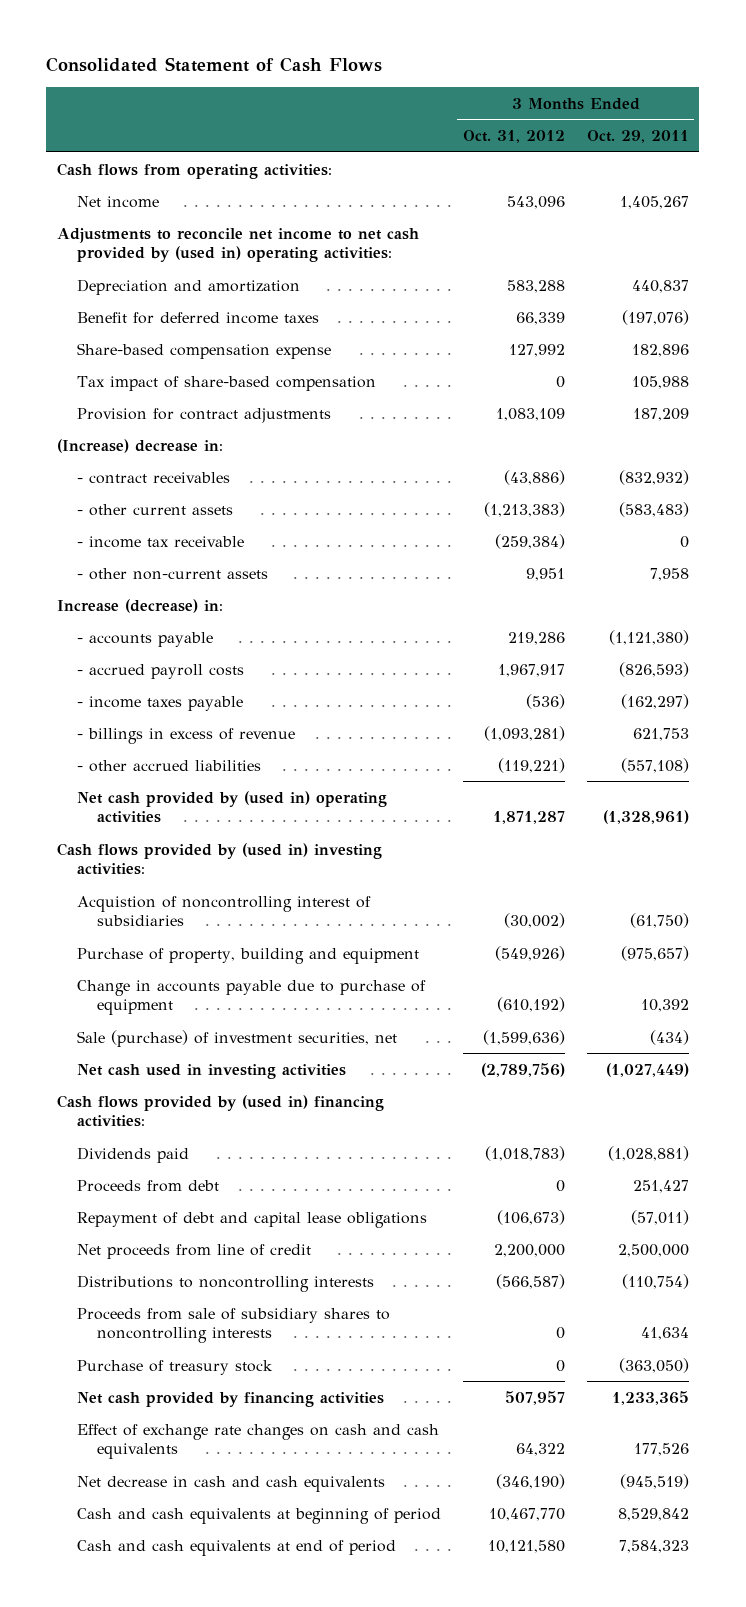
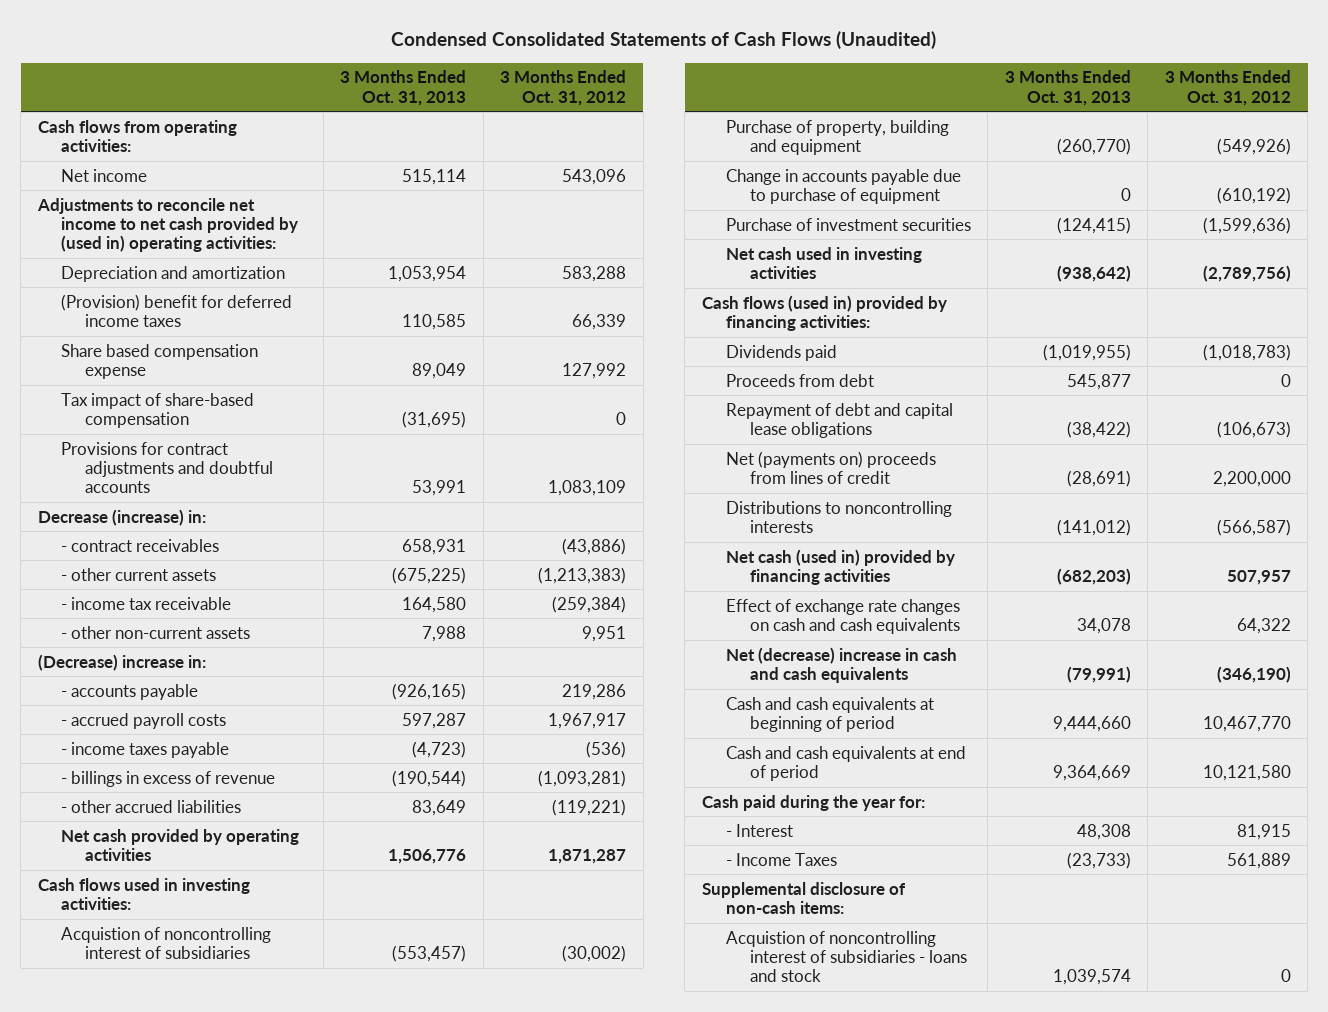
- Consolidated Statement of Cash Flows
+ Condensed Consolidated Statements of Cash Flows (Unaudited)
- | 3 Months Ended Oct. 31, 2012 | 3 Months Ended Oct. 29, 2011
+ | 3 Months Ended Oct. 31, 2013 | 3 Months Ended Oct. 31, 2012
- Benefit for deferred income taxes | 66,339 | (197,076)
- Share-based compensation expense | 127,992 | 182,896
+ (Provision) benefit for deferred income taxes | 110,585 | 66,339
+ Share based compensation expense | 89,049 | 127,992
- Provision for contract adjustments | 1,083,109 | 187,209
- (Increase) decrease in:
+ Provisions for contract adjustments and doubtful accounts | 53,991 | 1,083,109
+ Decrease (increase) in:
- Increase (decrease) in:
+ (Decrease) increase in:
- Net cash provided by (used in) operating activities | 1,871,287 | (1,328,961)
- Cash flows provided by (used in) investing activities:
+ Net cash provided by operating activities | 1,506,776 | 1,871,287
+ Cash flows used in investing activities:
- Sale (purchase) of investment securities, net | (1,599,636) | (434)
+ Purchase of investment securities | (124,415) | (1,599,636)
- Cash flows provided by (used in) financing activities:
+ Cash flows (used in) provided by financing activities:
- Net proceeds from line of credit | 2,200,000 | 2,500,000
+ Net (payments on) proceeds from lines of credit | (28,691) | 2,200,000
- Proceeds from sale of subsidiary shares to noncontrolling interests | 0 | 41,634
- Purchase of treasury stock | 0 | (363,050)
- Net cash provided by financing activities | 507,957 | 1,233,365
+ Net cash (used in) provided by financing activities | (682,203) | 507,957
- Net decrease in cash and cash equivalents | (346,190) | (945,519)
+ Net (decrease) increase in cash and cash equivalents | (79,991) | (346,190)
+ Cash paid during the year for:
+ - Interest | 48,308 | 81,915
+ - Income Taxes | (23,733) | 561,889
+ Supplemental disclosure of non-cash items:
+ Acquistion of noncontrolling interest of subsidiaries - loans and stock | 1,039,574 | 0

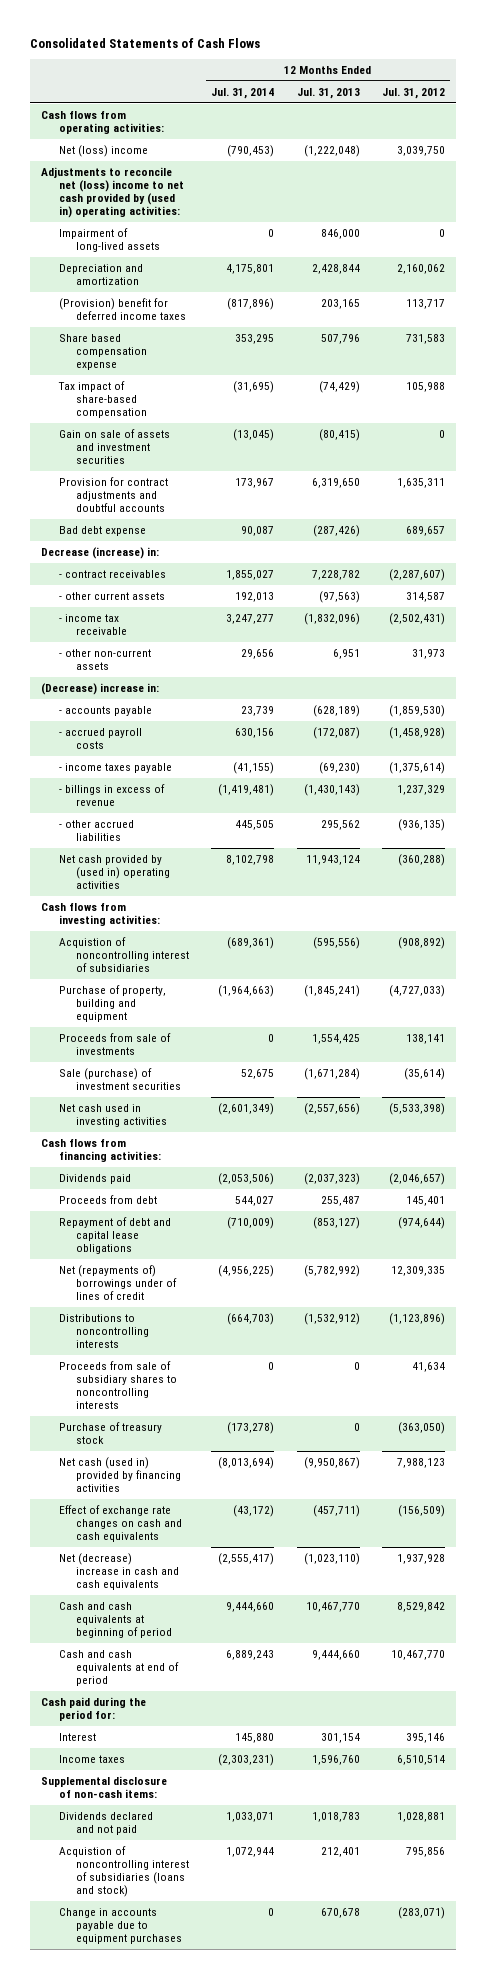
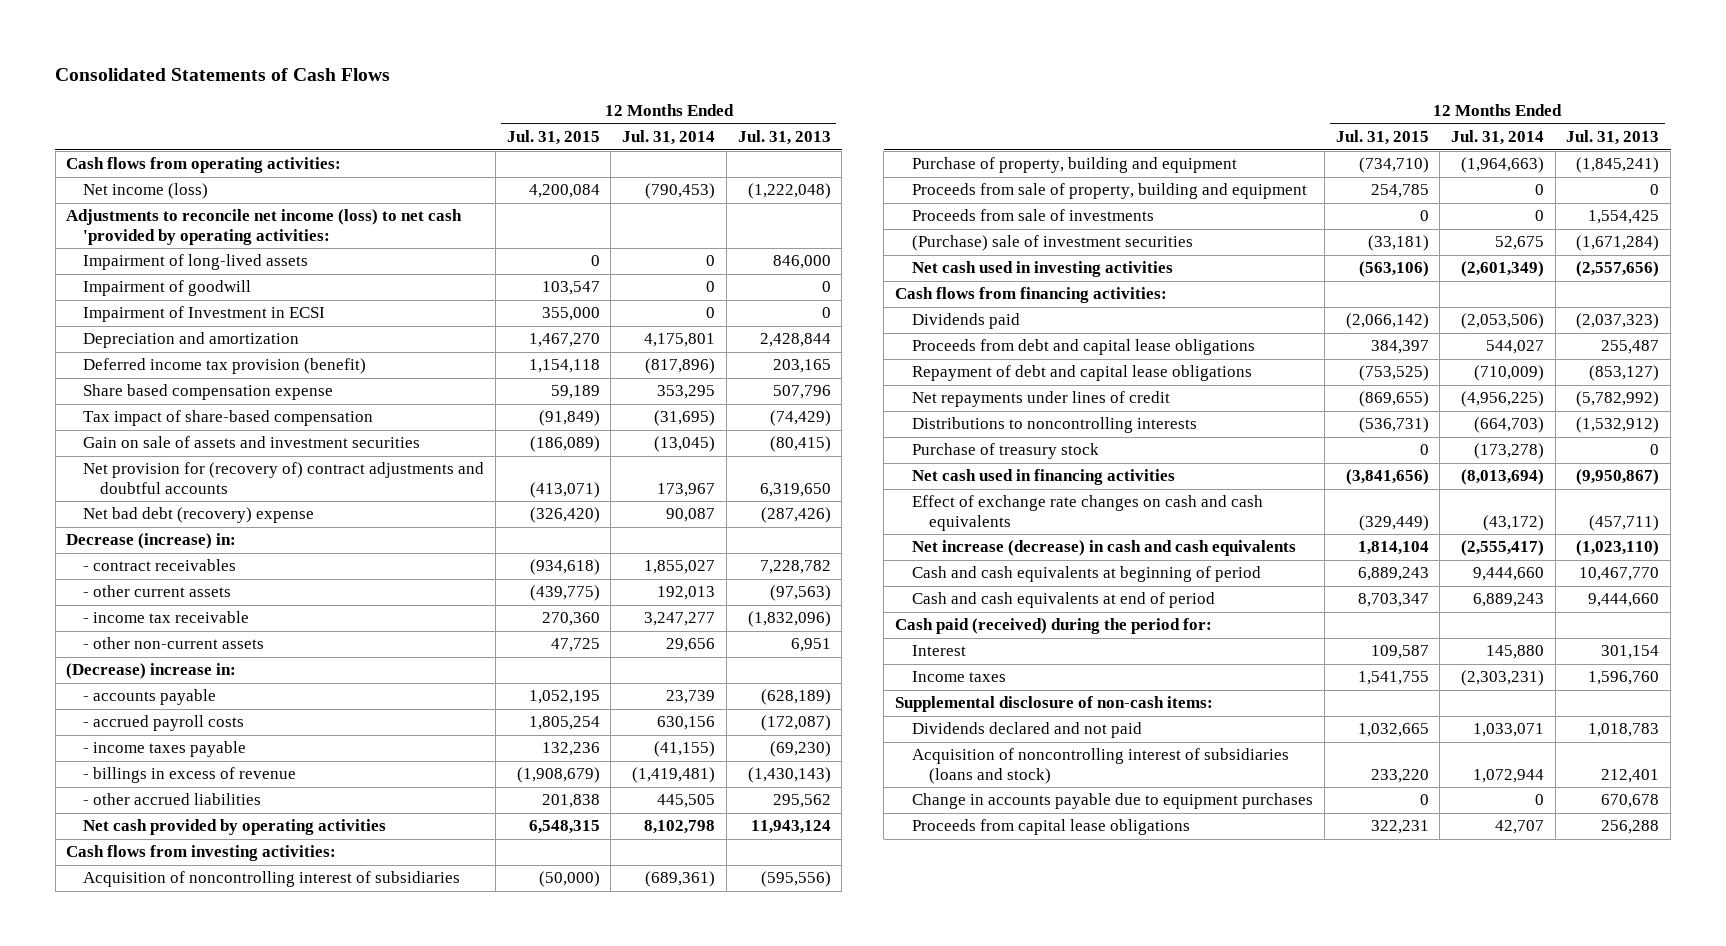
- | 12 Months Ended Jul. 31, 2014 | 12 Months Ended Jul. 31, 2013 | 12 Months Ended Jul. 31, 2012
+ | 12 Months Ended Jul. 31, 2015 | 12 Months Ended Jul. 31, 2014 | 12 Months Ended Jul. 31, 2013
- Net (loss) income | (790,453) | (1,222,048) | 3,039,750
- Adjustments to reconcile net (loss) income to net cash provided by (used in) operating activities:
+ Net income (loss) | 4,200,084 | (790,453) | (1,222,048)
+ Adjustments to reconcile net income (loss) to net cash 'provided by operating activities:
+ Impairment of goodwill | 103,547 | 0 | 0
+ Impairment of Investment in ECSI | 355,000 | 0 | 0
- (Provision) benefit for deferred income taxes | (817,896) | 203,165 | 113,717
+ Deferred income tax provision (benefit) | 1,154,118 | (817,896) | 203,165
- Provision for contract adjustments and doubtful accounts | 173,967 | 6,319,650 | 1,635,311
- Bad debt expense | 90,087 | (287,426) | 689,657
+ Net provision for (recovery of) contract adjustments and doubtful accounts | (413,071) | 173,967 | 6,319,650
+ Net bad debt (recovery) expense | (326,420) | 90,087 | (287,426)
- Net cash provided by (used in) operating activities | 8,102,798 | 11,943,124 | (360,288)
+ Net cash provided by operating activities | 6,548,315 | 8,102,798 | 11,943,124
- Acquistion of noncontrolling interest of subsidiaries | (689,361) | (595,556) | (908,892)
+ Acquisition of noncontrolling interest of subsidiaries | (50,000) | (689,361) | (595,556)
+ Proceeds from sale of property, building and equipment | 254,785 | 0 | 0
- Sale (purchase) of investment securities | 52,675 | (1,671,284) | (35,614)
+ (Purchase) sale of investment securities | (33,181) | 52,675 | (1,671,284)
- Proceeds from debt | 544,027 | 255,487 | 145,401
+ Proceeds from debt and capital lease obligations | 384,397 | 544,027 | 255,487
- Net (repayments of) borrowings under of lines of credit | (4,956,225) | (5,782,992) | 12,309,335
+ Net repayments under lines of credit | (869,655) | (4,956,225) | (5,782,992)
- Proceeds from sale of subsidiary shares to noncontrolling interests | 0 | 0 | 41,634
- Net cash (used in) provided by financing activities | (8,013,694) | (9,950,867) | 7,988,123
+ Net cash used in financing activities | (3,841,656) | (8,013,694) | (9,950,867)
- Net (decrease) increase in cash and cash equivalents | (2,555,417) | (1,023,110) | 1,937,928
+ Net increase (decrease) in cash and cash equivalents | 1,814,104 | (2,555,417) | (1,023,110)
- Cash paid during the period for:
+ Cash paid (received) during the period for:
- Acquistion of noncontrolling interest of subsidiaries (loans and stock) | 1,072,944 | 212,401 | 795,856
+ Acquisition of noncontrolling interest of subsidiaries (loans and stock) | 233,220 | 1,072,944 | 212,401
+ Proceeds from capital lease obligations | 322,231 | 42,707 | 256,288

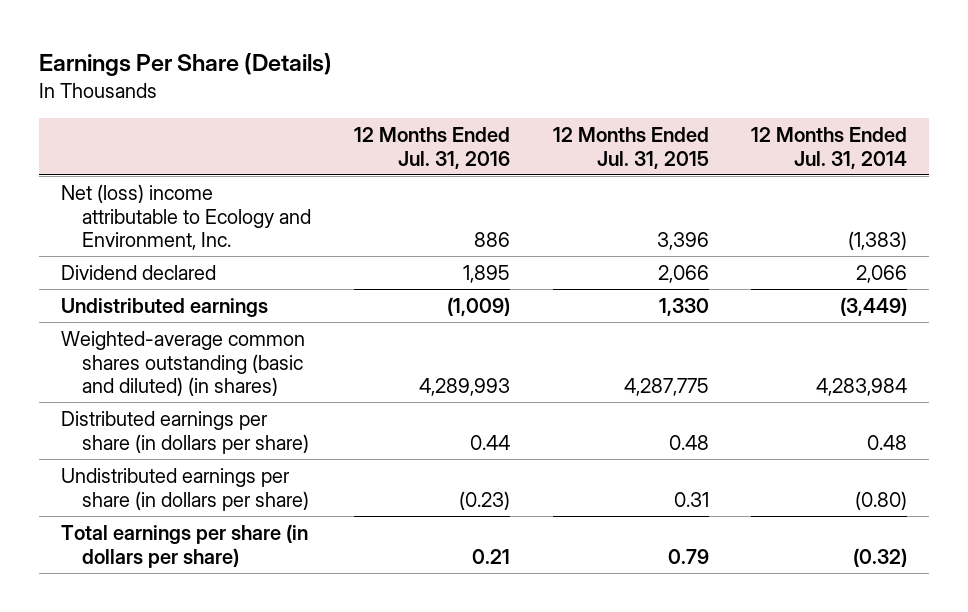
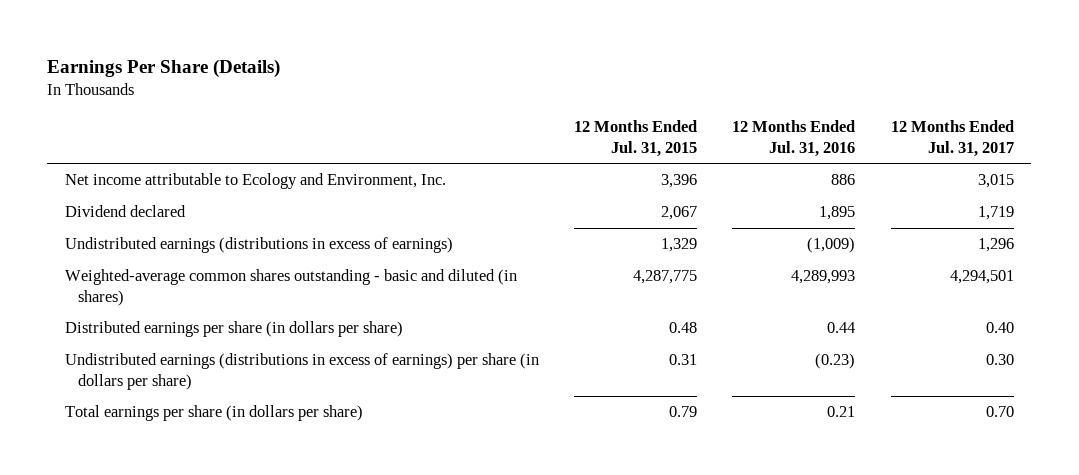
- | 12 Months Ended Jul. 31, 2016 | 12 Months Ended Jul. 31, 2015 | 12 Months Ended Jul. 31, 2014
+ | 12 Months Ended Jul. 31, 2015 | 12 Months Ended Jul. 31, 2016 | 12 Months Ended Jul. 31, 2017
- Net (loss) income attributable to Ecology and Environment, Inc. | 886 | 3,396 | (1,383)
- Dividend declared | 1,895 | 2,066 | 2,066
- Undistributed earnings | (1,009) | 1,330 | (3,449)
- Weighted-average common shares outstanding (basic and diluted) (in shares) | 4,289,993 | 4,287,775 | 4,283,984
+ Net income attributable to Ecology and Environment, Inc. | 3,396 | 886 | 3,015
+ Dividend declared | 2,067 | 1,895 | 1,719
+ Undistributed earnings (distributions in excess of earnings) | 1,329 | (1,009) | 1,296
+ Weighted-average common shares outstanding - basic and diluted (in shares) | 4,287,775 | 4,289,993 | 4,294,501
- Undistributed earnings per share (in dollars per share) | (0.23) | 0.31 | (0.80)
+ Undistributed earnings (distributions in excess of earnings) per share (in dollars per share) | 0.31 | (0.23) | 0.30

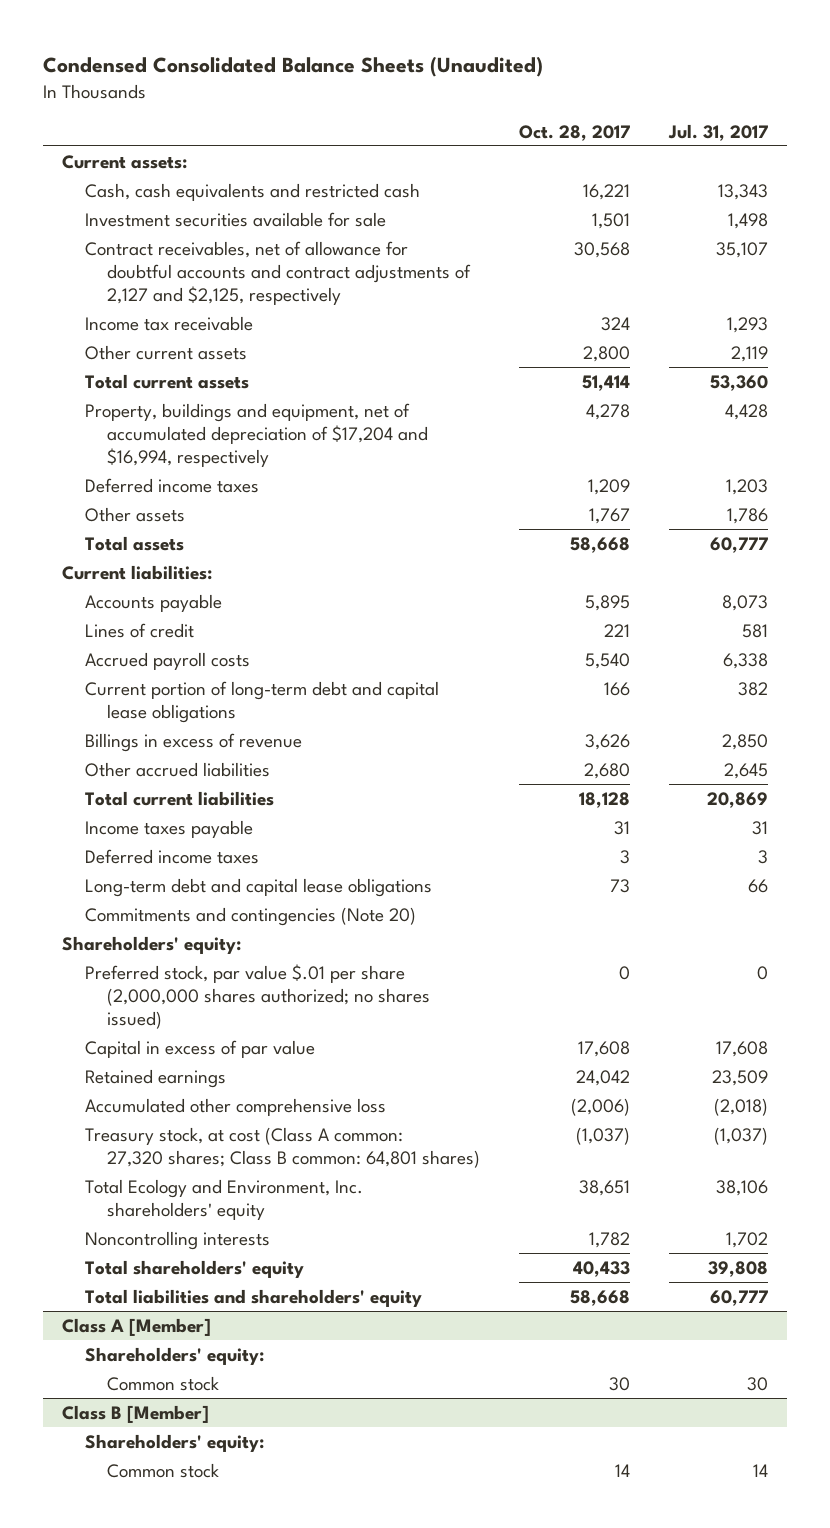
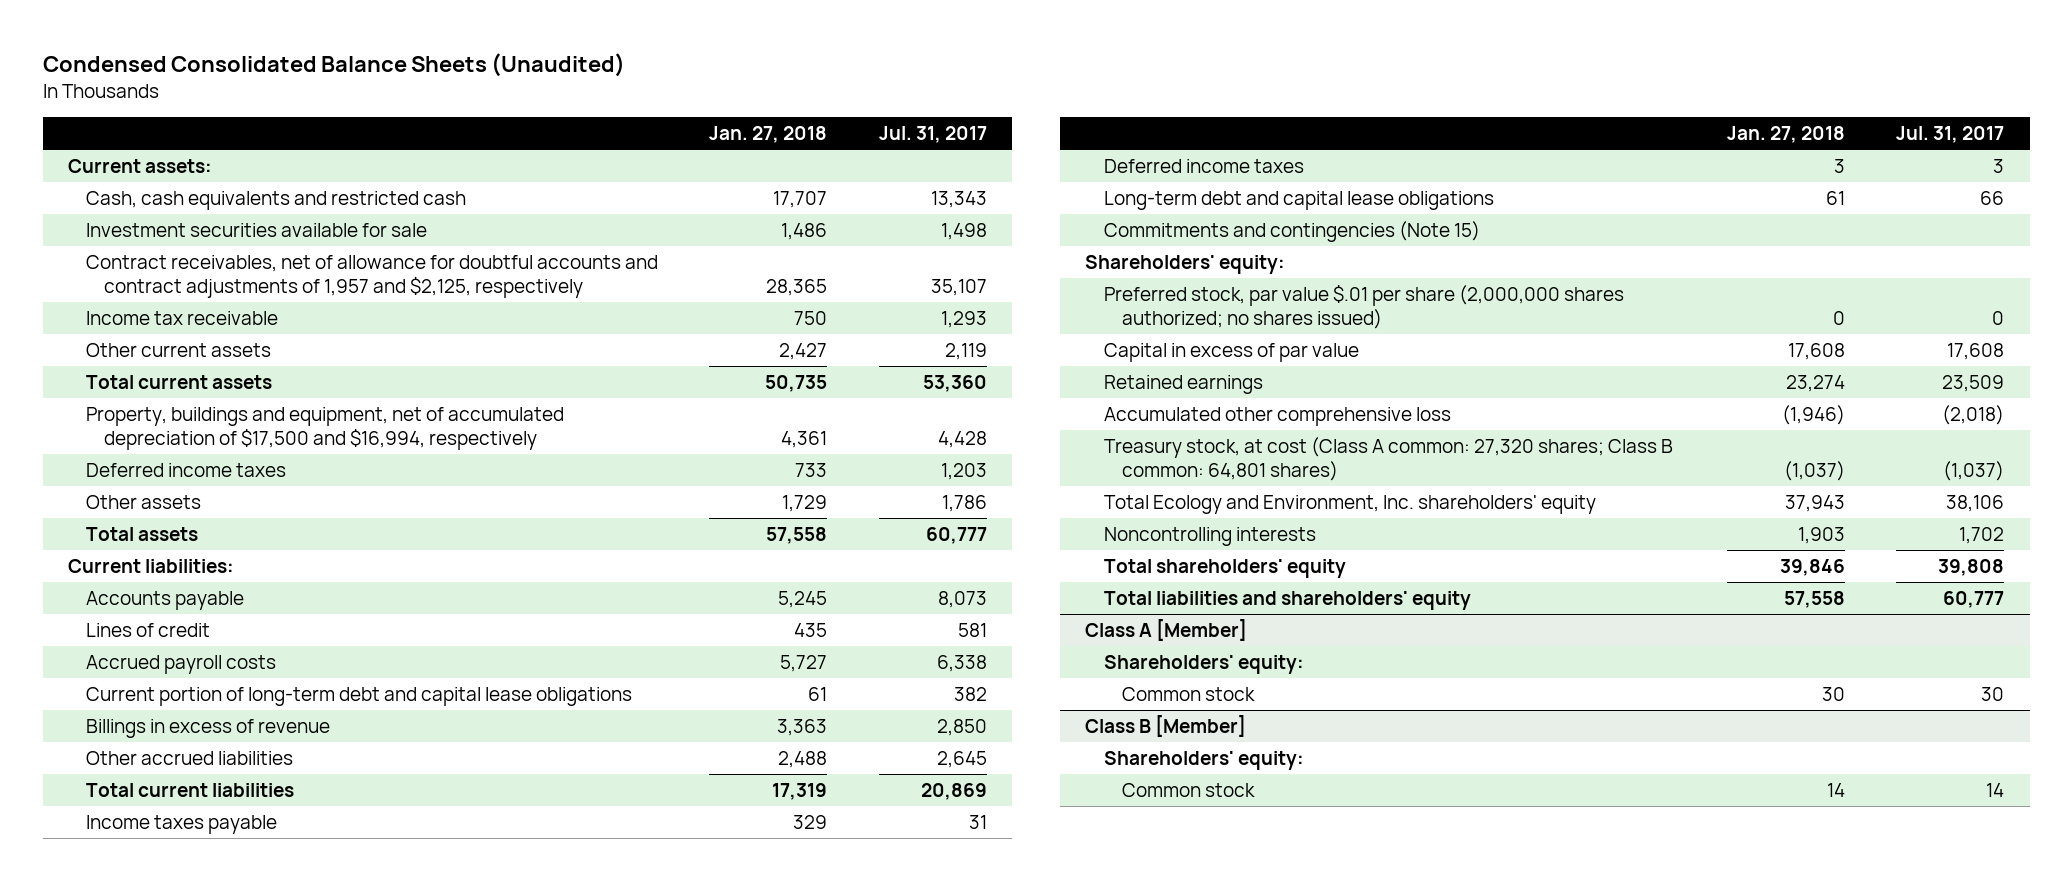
- | Oct. 28, 2017 | Jul. 31, 2017
+ | Jan. 27, 2018 | Jul. 31, 2017
- Contract receivables, net of allowance for doubtful accounts and contract adjustments of 2,127 and $2,125, respectively | 30,568 | 35,107
+ Contract receivables, net of allowance for doubtful accounts and contract adjustments of 1,957 and $2,125, respectively | 28,365 | 35,107
- Property, buildings and equipment, net of accumulated depreciation of $17,204 and $16,994, respectively | 4,278 | 4,428
+ Property, buildings and equipment, net of accumulated depreciation of $17,500 and $16,994, respectively | 4,361 | 4,428
- Commitments and contingencies (Note 20)
+ Commitments and contingencies (Note 15)

